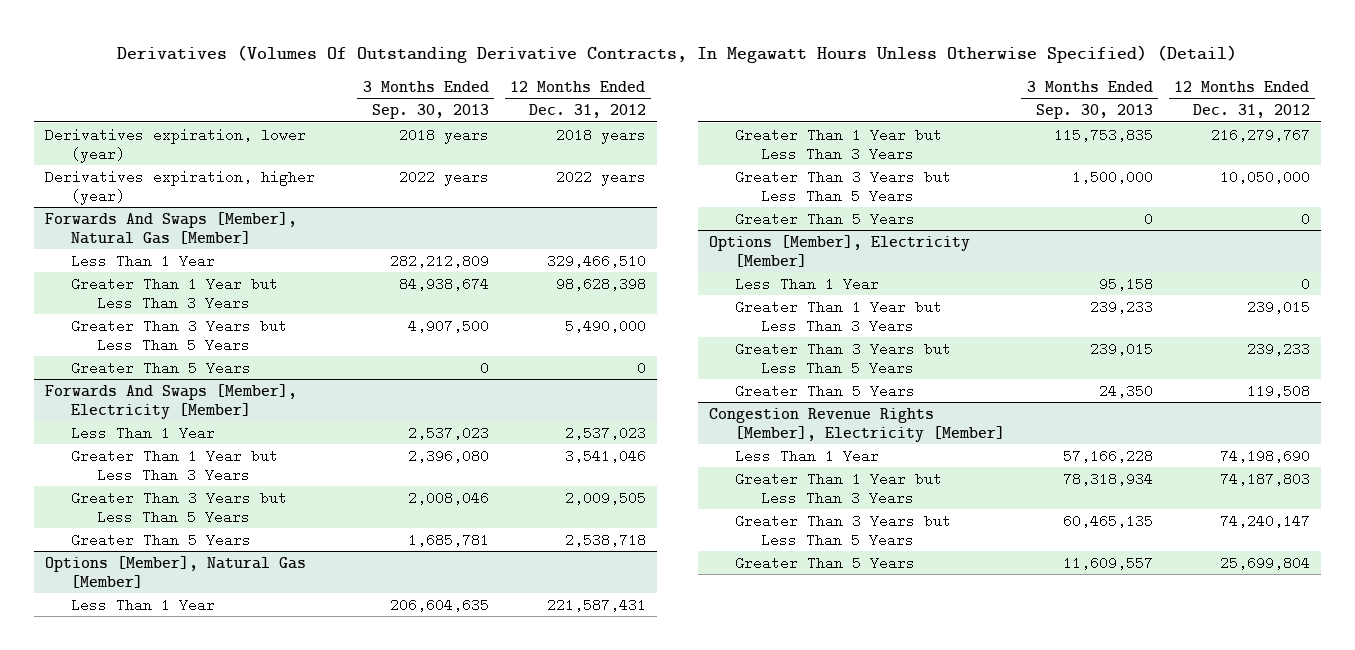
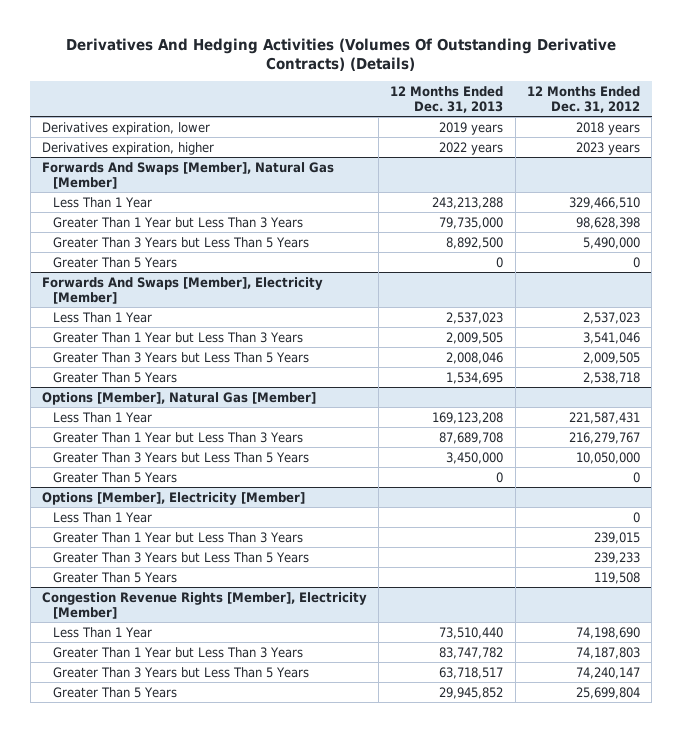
- Derivatives (Volumes Of Outstanding Derivative Contracts, In Megawatt Hours Unless Otherwise Specified) (Detail)
+ Derivatives And Hedging Activities (Volumes Of Outstanding Derivative Contracts) (Details)
- | 3 Months Ended Sep. 30, 2013 | 12 Months Ended Dec. 31, 2012
+ | 12 Months Ended Dec. 31, 2013 | 12 Months Ended Dec. 31, 2012
- Derivatives expiration, lower (year) | 2018 years | 2018 years
- Derivatives expiration, higher (year) | 2022 years | 2022 years
+ Derivatives expiration, lower | 2019 years | 2018 years
+ Derivatives expiration, higher | 2022 years | 2023 years

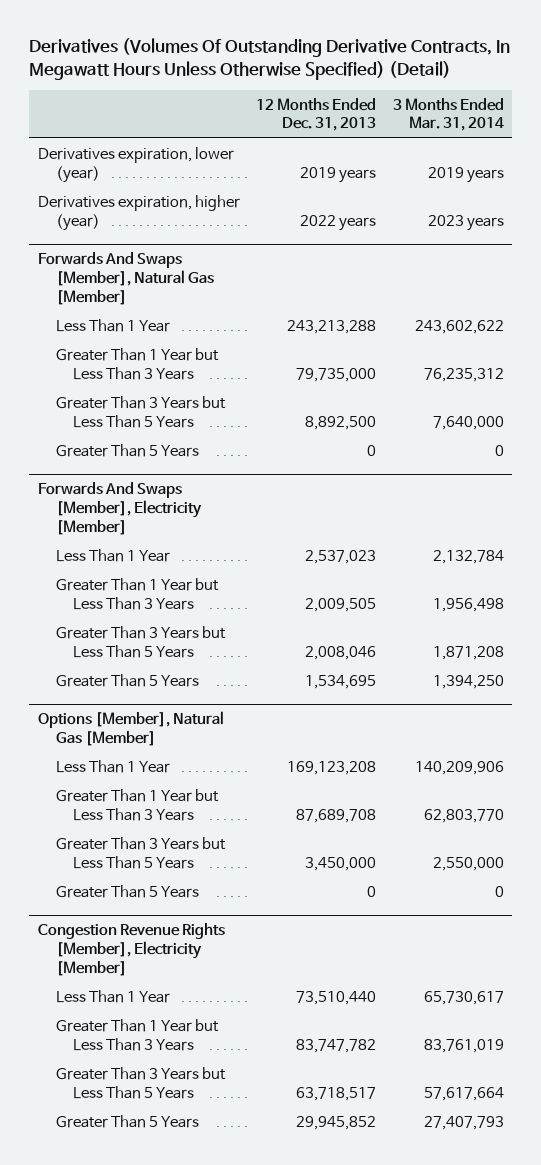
- Derivatives And Hedging Activities (Volumes Of Outstanding Derivative Contracts) (Details)
+ Derivatives (Volumes Of Outstanding Derivative Contracts, In Megawatt Hours Unless Otherwise Specified) (Detail)
- | 12 Months Ended Dec. 31, 2013 | 12 Months Ended Dec. 31, 2012
+ | 12 Months Ended Dec. 31, 2013 | 3 Months Ended Mar. 31, 2014
- Derivatives expiration, lower | 2019 years | 2018 years
- Derivatives expiration, higher | 2022 years | 2023 years
+ Derivatives expiration, lower (year) | 2019 years | 2019 years
+ Derivatives expiration, higher (year) | 2022 years | 2023 years
- Options [Member], Electricity [Member]
- Less Than 1 Year | | 0
- Greater Than 1 Year but Less Than 3 Years | | 239,015
- Greater Than 3 Years but Less Than 5 Years | | 239,233
- Greater Than 5 Years | | 119,508

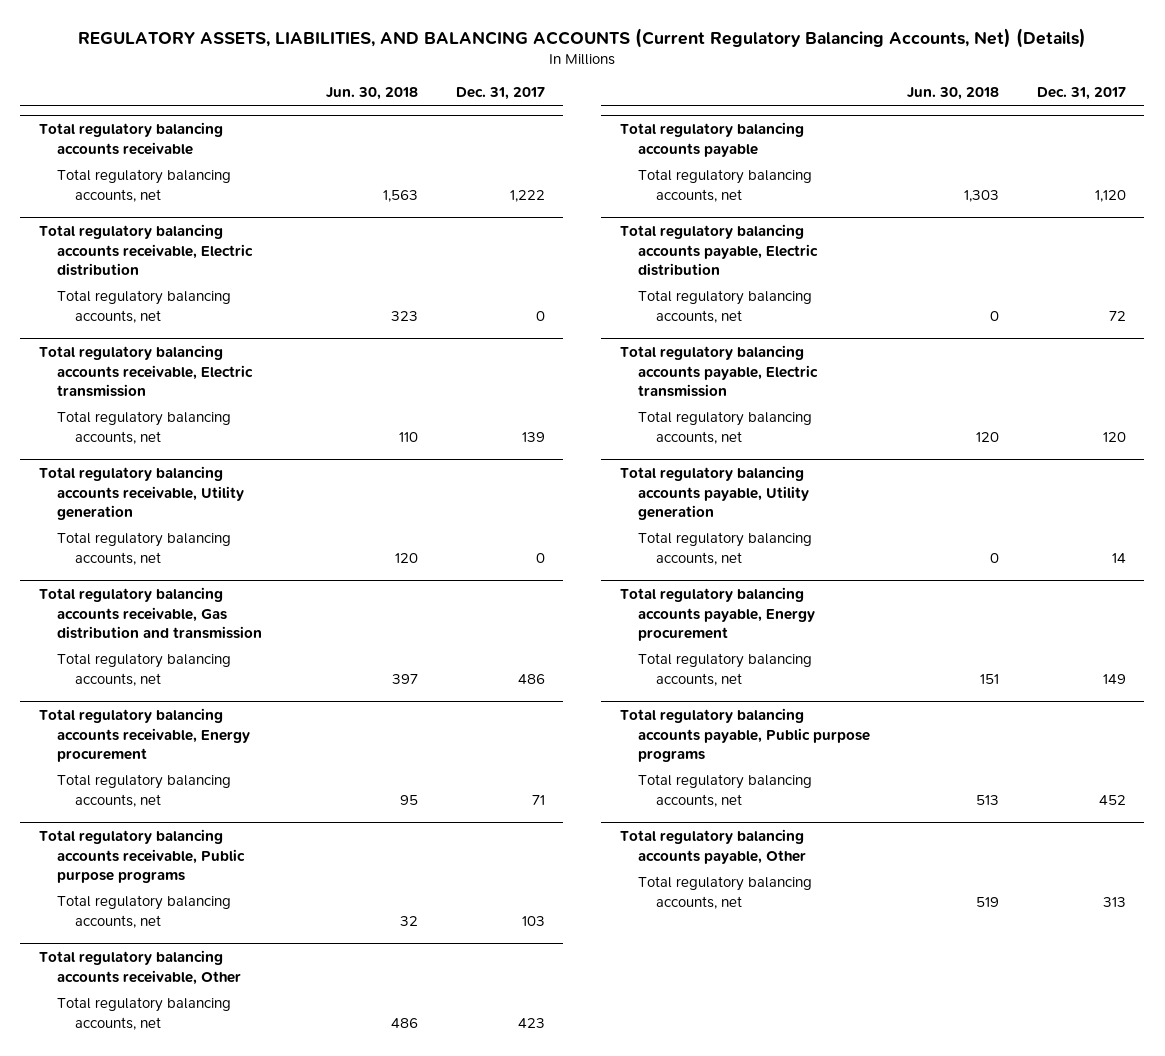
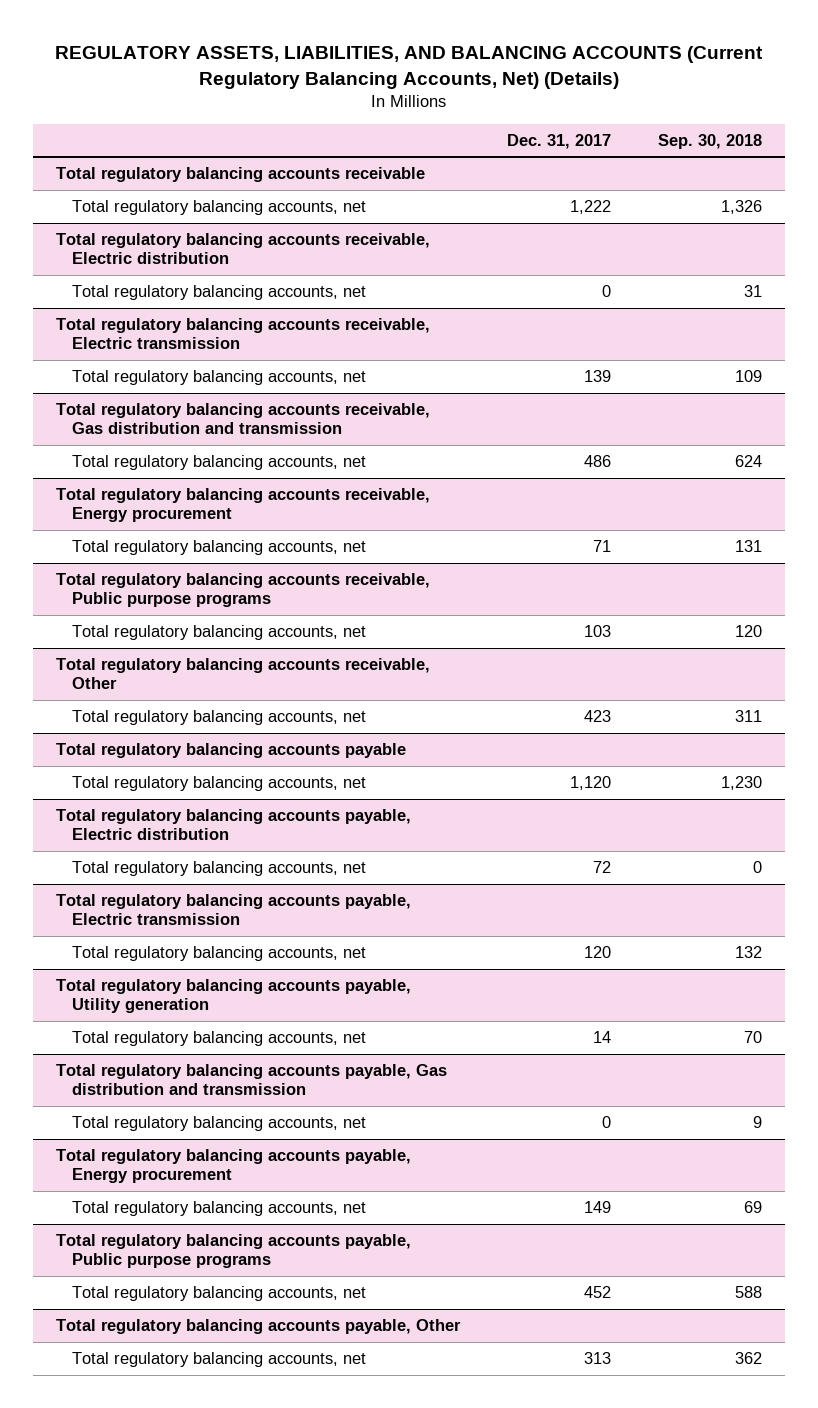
- | Jun. 30, 2018 | Dec. 31, 2017
+ | Dec. 31, 2017 | Sep. 30, 2018
- Total regulatory balancing accounts receivable, Utility generation
- Total regulatory balancing accounts, net | 120 | 0
+ Total regulatory balancing accounts payable, Gas distribution and transmission
+ Total regulatory balancing accounts, net | 0 | 9

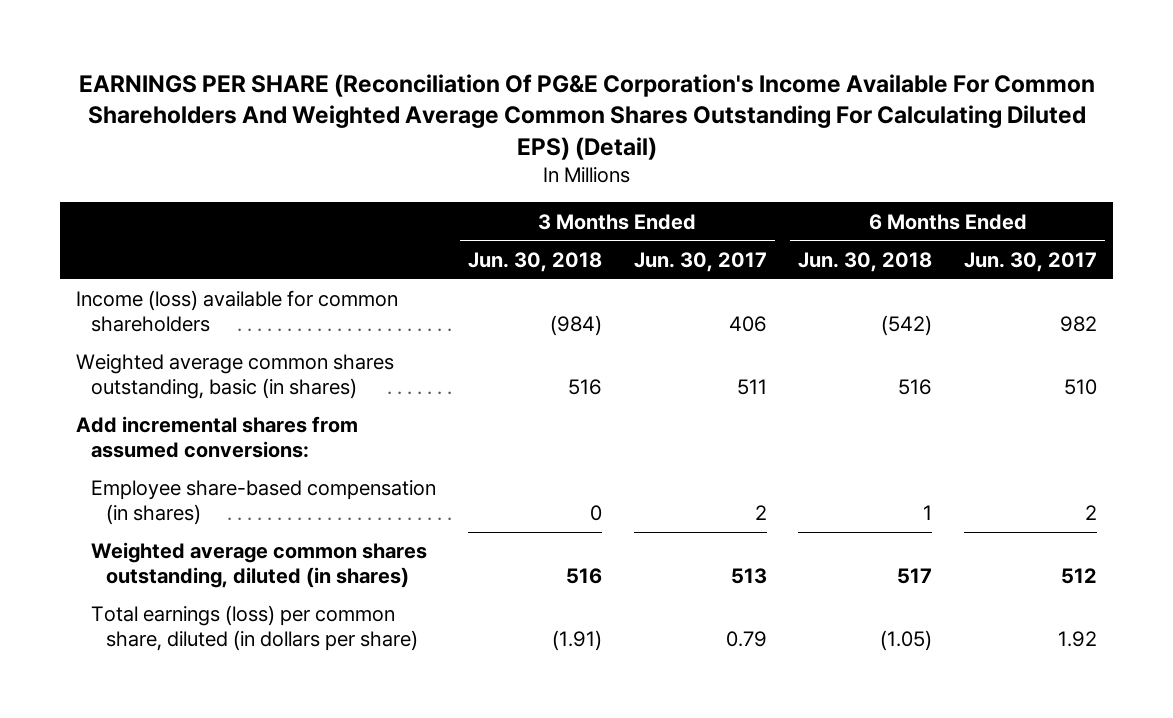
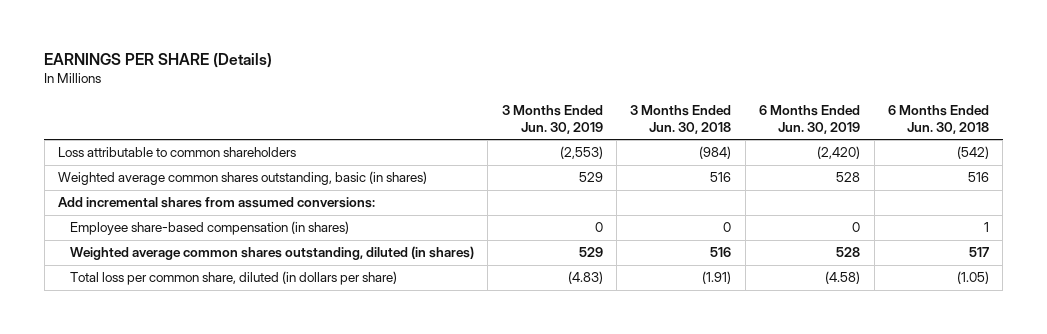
- EARNINGS PER SHARE (Reconciliation Of PG&E Corporation's Income Available For Common Shareholders And Weighted Average Common Shares Outstanding For Calculating Diluted EPS) (Detail)
+ EARNINGS PER SHARE (Details)
- | 3 Months Ended Jun. 30, 2018 | 3 Months Ended Jun. 30, 2017 | 6 Months Ended Jun. 30, 2018 | 6 Months Ended Jun. 30, 2017
+ | 3 Months Ended Jun. 30, 2019 | 3 Months Ended Jun. 30, 2018 | 6 Months Ended Jun. 30, 2019 | 6 Months Ended Jun. 30, 2018
- Income (loss) available for common shareholders | (984) | 406 | (542) | 982
+ Loss attributable to common shareholders | (2,553) | (984) | (2,420) | (542)
- Total earnings (loss) per common share, diluted (in dollars per share) | (1.91) | 0.79 | (1.05) | 1.92
+ Total loss per common share, diluted (in dollars per share) | (4.83) | (1.91) | (4.58) | (1.05)

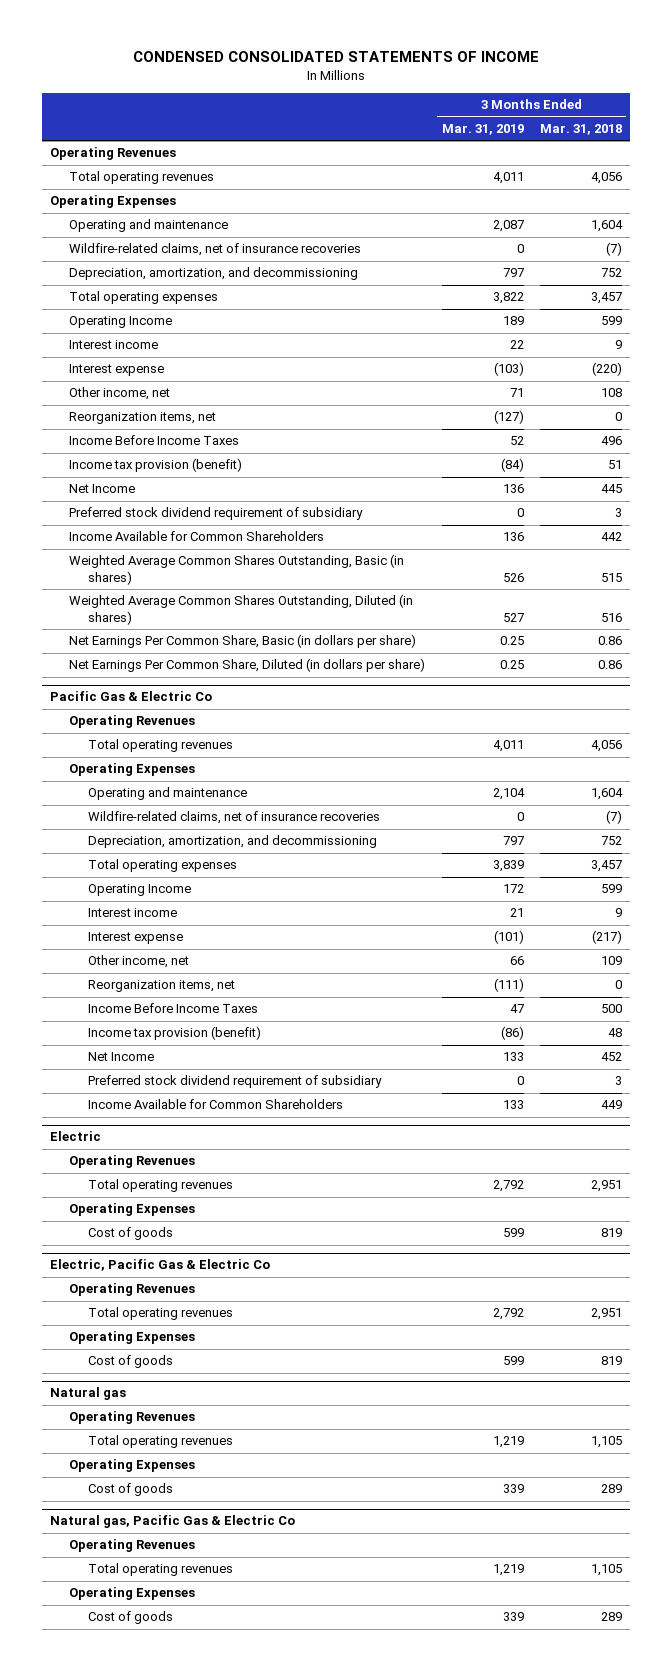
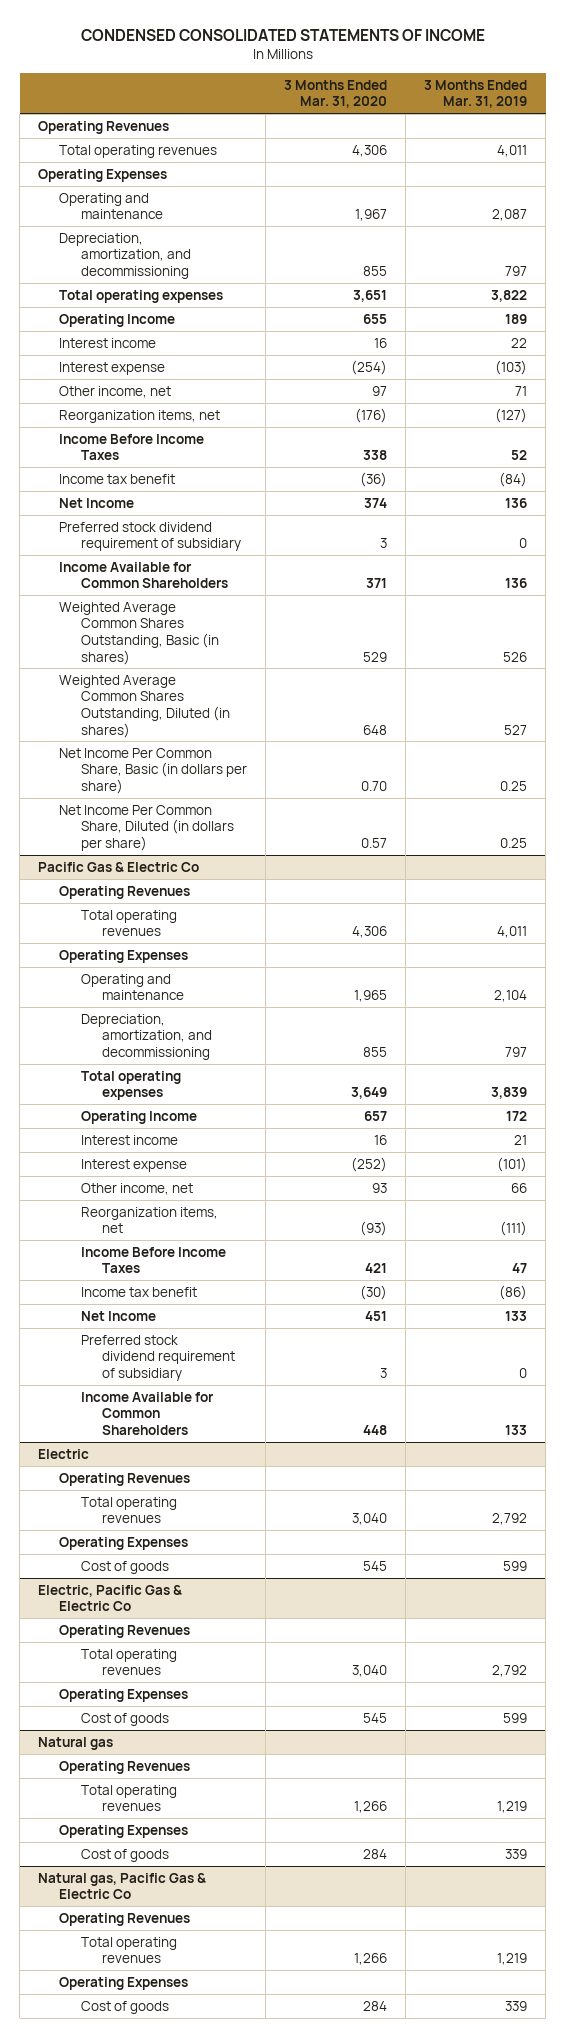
- | 3 Months Ended Mar. 31, 2019 | 3 Months Ended Mar. 31, 2018
+ | 3 Months Ended Mar. 31, 2020 | 3 Months Ended Mar. 31, 2019
- Wildfire-related claims, net of insurance recoveries | 0 | (7)
- Income tax provision (benefit) | (84) | 51
+ Income tax benefit | (36) | (84)
- Net Earnings Per Common Share, Basic (in dollars per share) | 0.25 | 0.86
- Net Earnings Per Common Share, Diluted (in dollars per share) | 0.25 | 0.86
+ Net Income Per Common Share, Basic (in dollars per share) | 0.70 | 0.25
+ Net Income Per Common Share, Diluted (in dollars per share) | 0.57 | 0.25
@ Pacific Gas & Electric Co
- Wildfire-related claims, net of insurance recoveries | 0 | (7)
- Income tax provision (benefit) | (86) | 48
+ Income tax benefit | (30) | (86)

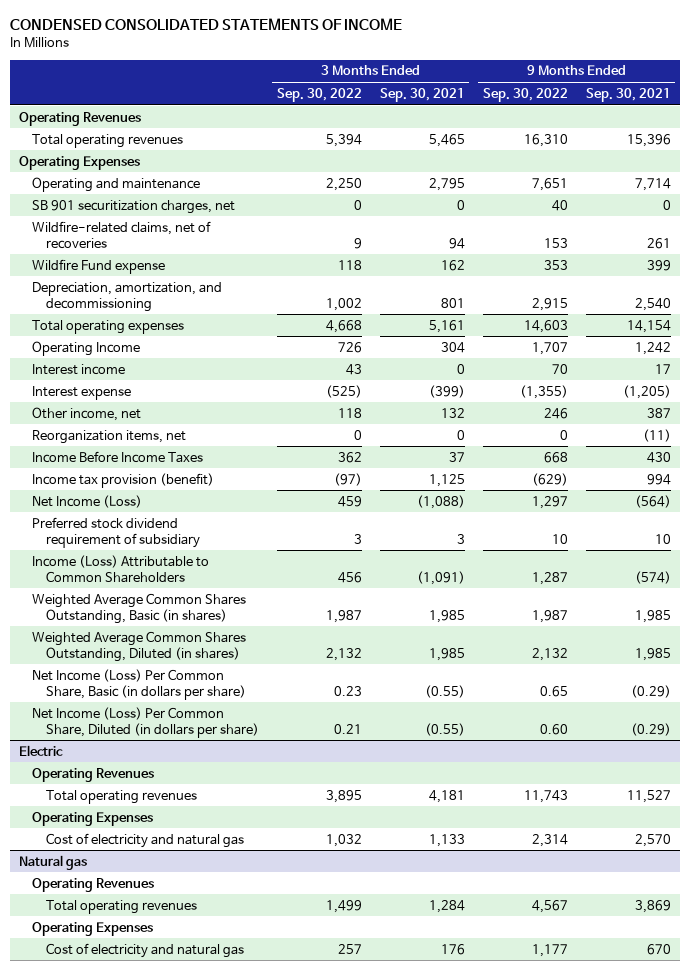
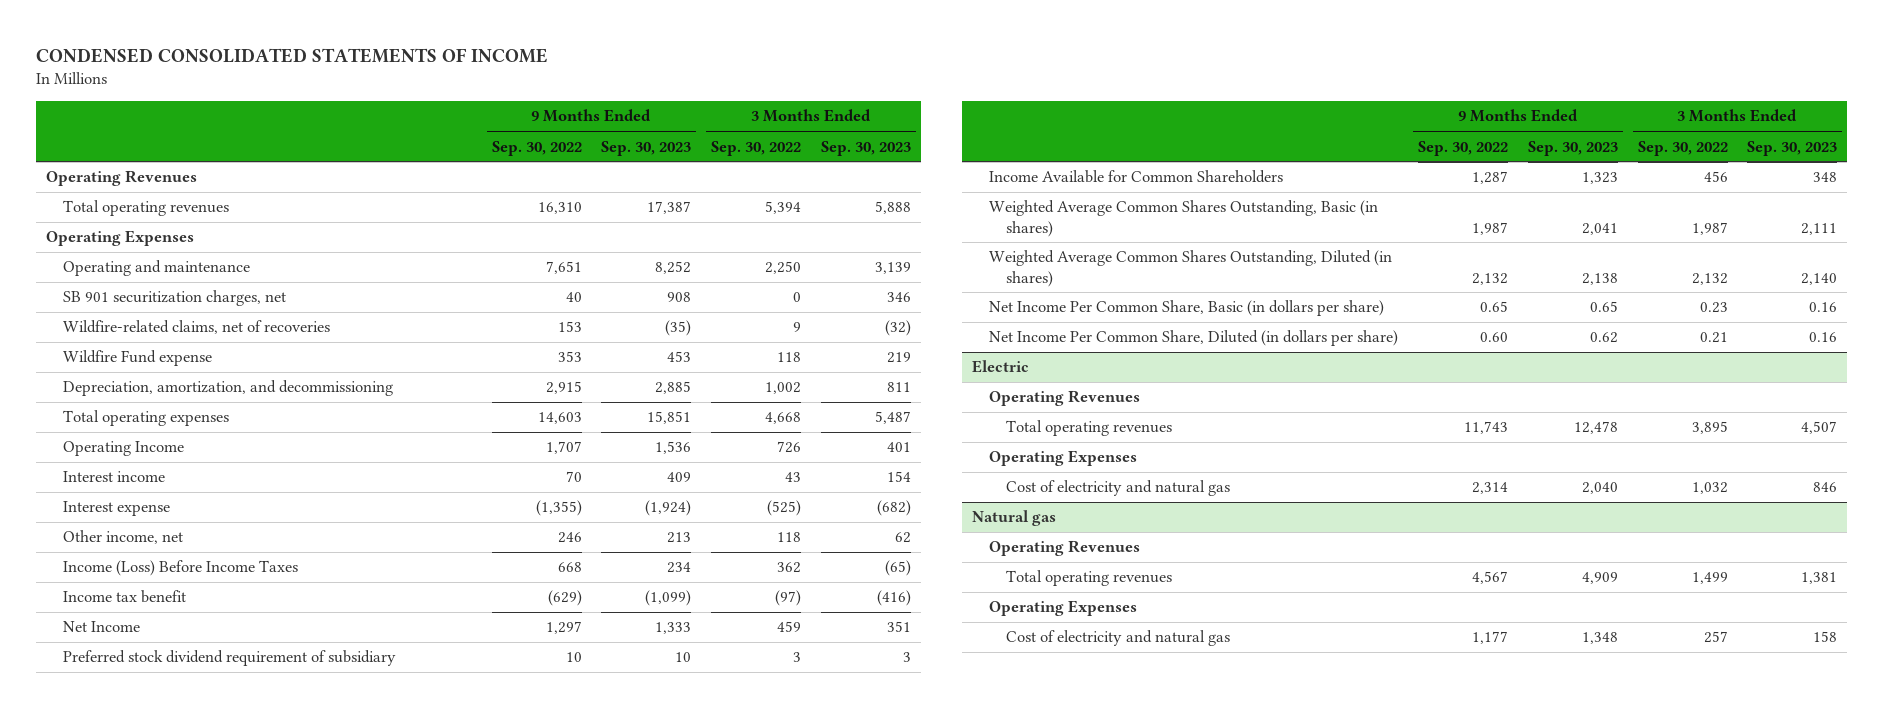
- | 3 Months Ended Sep. 30, 2022 | 3 Months Ended Sep. 30, 2021 | 9 Months Ended Sep. 30, 2022 | 9 Months Ended Sep. 30, 2021
+ | 9 Months Ended Sep. 30, 2022 | 9 Months Ended Sep. 30, 2023 | 3 Months Ended Sep. 30, 2022 | 3 Months Ended Sep. 30, 2023
- Reorganization items, net | 0 | 0 | 0 | (11)
- Income Before Income Taxes | 362 | 37 | 668 | 430
- Income tax provision (benefit) | (97) | 1,125 | (629) | 994
- Net Income (Loss) | 459 | (1,088) | 1,297 | (564)
+ Income (Loss) Before Income Taxes | 668 | 234 | 362 | (65)
+ Income tax benefit | (629) | (1,099) | (97) | (416)
+ Net Income | 1,297 | 1,333 | 459 | 351
- Income (Loss) Attributable to Common Shareholders | 456 | (1,091) | 1,287 | (574)
+ Income Available for Common Shareholders | 1,287 | 1,323 | 456 | 348
- Net Income (Loss) Per Common Share, Basic (in dollars per share) | 0.23 | (0.55) | 0.65 | (0.29)
- Net Income (Loss) Per Common Share, Diluted (in dollars per share) | 0.21 | (0.55) | 0.60 | (0.29)
+ Net Income Per Common Share, Basic (in dollars per share) | 0.65 | 0.65 | 0.23 | 0.16
+ Net Income Per Common Share, Diluted (in dollars per share) | 0.60 | 0.62 | 0.21 | 0.16

